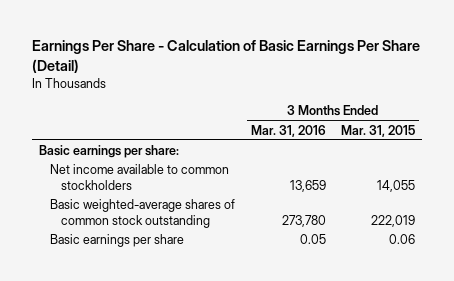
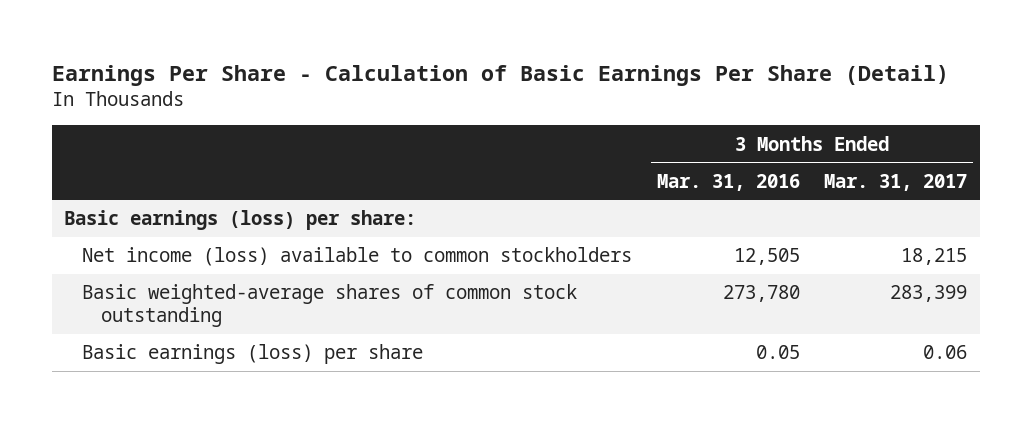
- | 3 Months Ended Mar. 31, 2016 | 3 Months Ended Mar. 31, 2015
+ | 3 Months Ended Mar. 31, 2016 | 3 Months Ended Mar. 31, 2017
- Basic earnings per share:
- Net income available to common stockholders | 13,659 | 14,055
+ Basic earnings (loss) per share:
+ Net income (loss) available to common stockholders | 12,505 | 18,215
- Basic earnings per share | 0.05 | 0.06
+ Basic earnings (loss) per share | 0.05 | 0.06

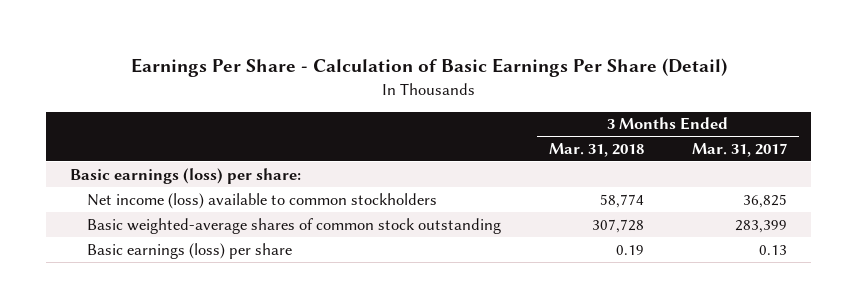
- | 3 Months Ended Mar. 31, 2016 | 3 Months Ended Mar. 31, 2017
+ | 3 Months Ended Mar. 31, 2018 | 3 Months Ended Mar. 31, 2017
- Net income (loss) available to common stockholders | 12,505 | 18,215
+ Net income (loss) available to common stockholders | 58,774 | 36,825
- Basic earnings (loss) per share | 0.05 | 0.06
+ Basic earnings (loss) per share | 0.19 | 0.13

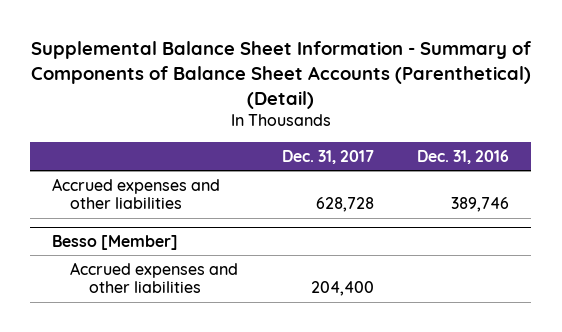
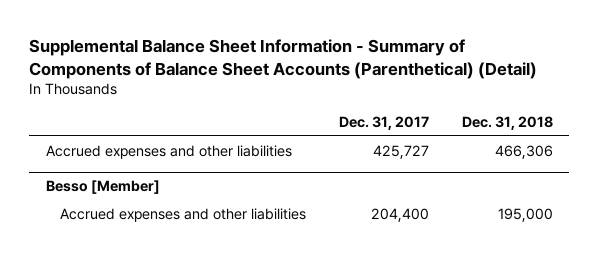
- | Dec. 31, 2017 | Dec. 31, 2016
+ | Dec. 31, 2017 | Dec. 31, 2018
- Accrued expenses and other liabilities | 628,728 | 389,746
+ Accrued expenses and other liabilities | 425,727 | 466,306

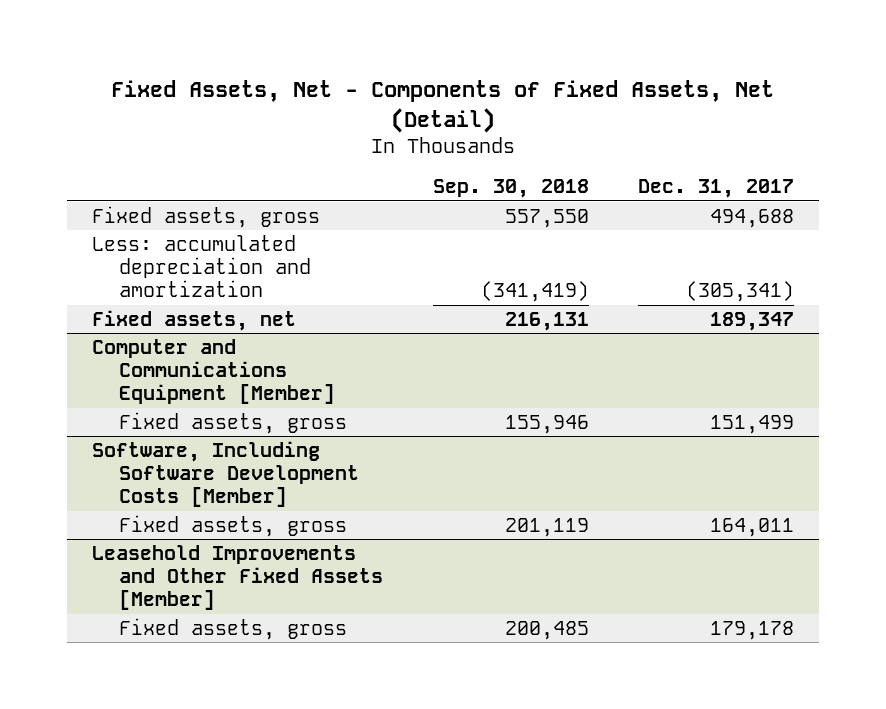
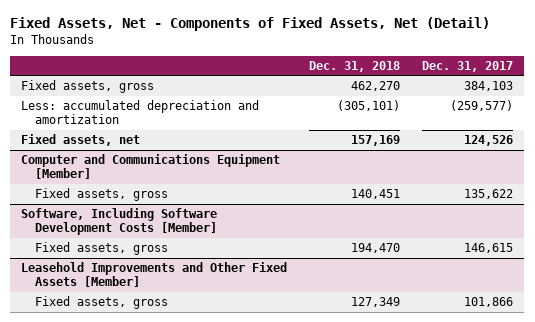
- | Sep. 30, 2018 | Dec. 31, 2017
+ | Dec. 31, 2018 | Dec. 31, 2017
- Fixed assets, gross | 557,550 | 494,688
- Less: accumulated depreciation and amortization | (341,419) | (305,341)
- Fixed assets, net | 216,131 | 189,347
+ Fixed assets, gross | 462,270 | 384,103
+ Less: accumulated depreciation and amortization | (305,101) | (259,577)
+ Fixed assets, net | 157,169 | 124,526
@ Computer and Communications Equipment [Member]
- Fixed assets, gross | 155,946 | 151,499
+ Fixed assets, gross | 140,451 | 135,622
@ Software, Including Software Development Costs [Member]
- Fixed assets, gross | 201,119 | 164,011
+ Fixed assets, gross | 194,470 | 146,615
@ Leasehold Improvements and Other Fixed Assets [Member]
- Fixed assets, gross | 200,485 | 179,178
+ Fixed assets, gross | 127,349 | 101,866

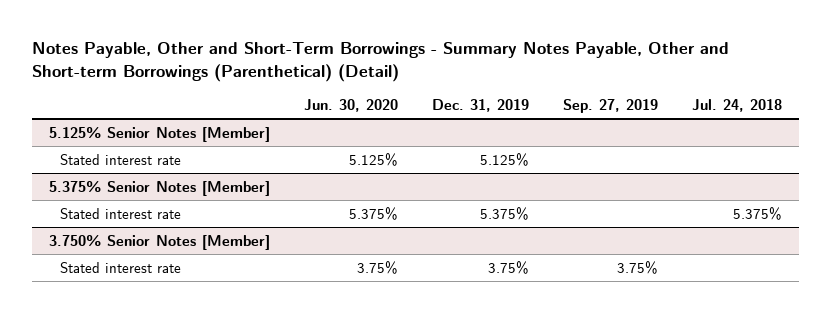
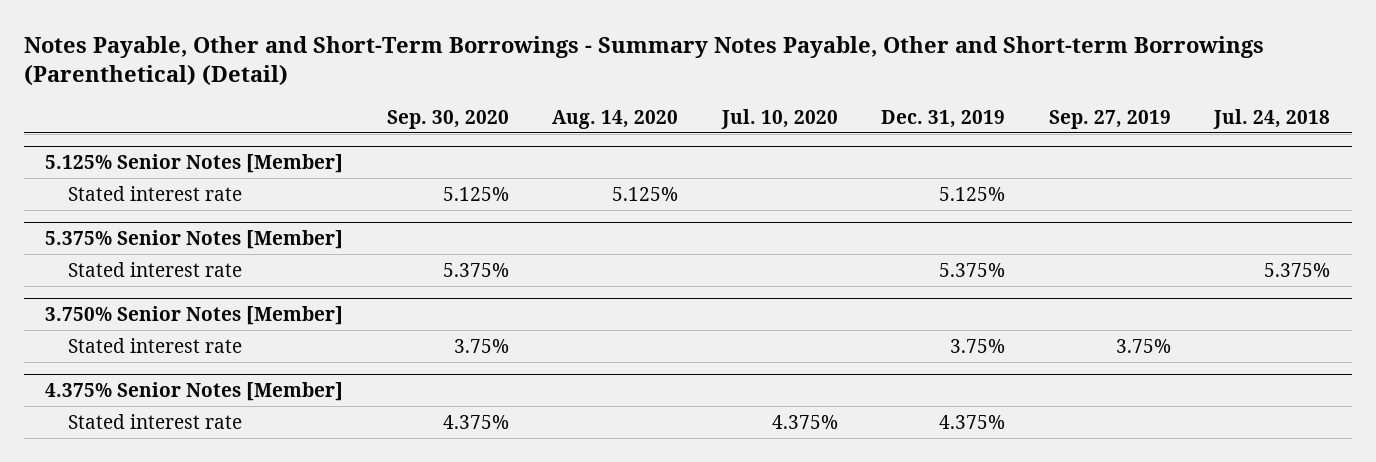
- | Jun. 30, 2020 | Dec. 31, 2019 | Sep. 27, 2019 | Jul. 24, 2018
+ | Sep. 30, 2020 | Aug. 14, 2020 | Jul. 10, 2020 | Dec. 31, 2019 | Sep. 27, 2019 | Jul. 24, 2018
+ 4.375% Senior Notes [Member]
+ Stated interest rate | 4.375% | | 4.375% | 4.375% | |

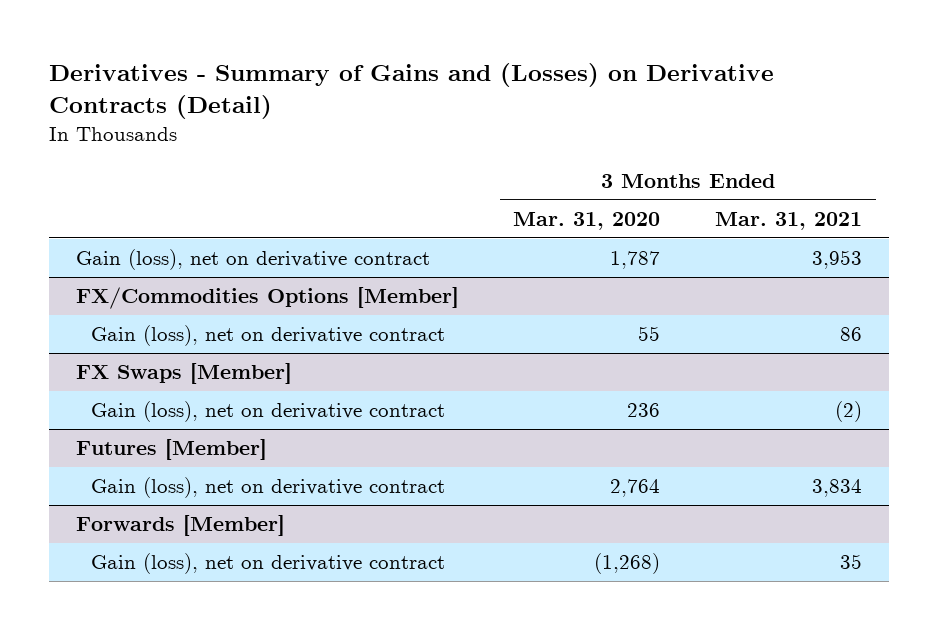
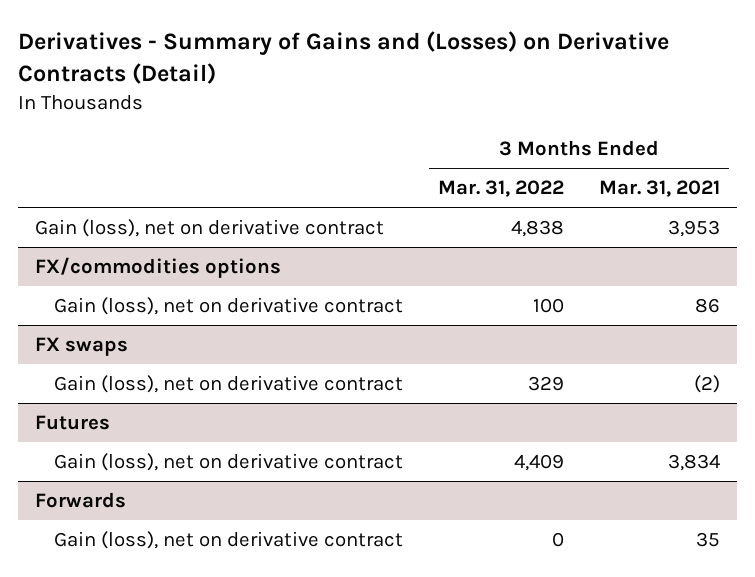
- | 3 Months Ended Mar. 31, 2020 | 3 Months Ended Mar. 31, 2021
+ | 3 Months Ended Mar. 31, 2022 | 3 Months Ended Mar. 31, 2021
- FX/Commodities Options [Member]
+ FX/commodities options
- FX Swaps [Member]
+ FX swaps
- Futures [Member]
+ Futures
- Forwards [Member]
+ Forwards

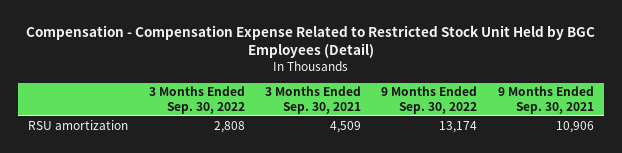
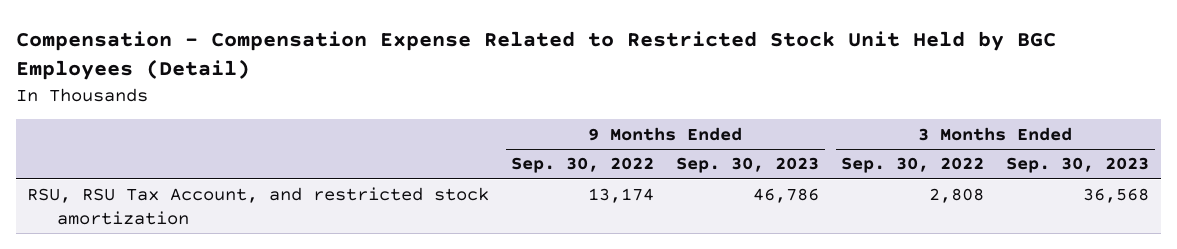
- | 3 Months Ended Sep. 30, 2022 | 3 Months Ended Sep. 30, 2021 | 9 Months Ended Sep. 30, 2022 | 9 Months Ended Sep. 30, 2021
+ | 9 Months Ended Sep. 30, 2022 | 9 Months Ended Sep. 30, 2023 | 3 Months Ended Sep. 30, 2022 | 3 Months Ended Sep. 30, 2023
- RSU amortization | 2,808 | 4,509 | 13,174 | 10,906
+ RSU, RSU Tax Account, and restricted stock amortization | 13,174 | 46,786 | 2,808 | 36,568

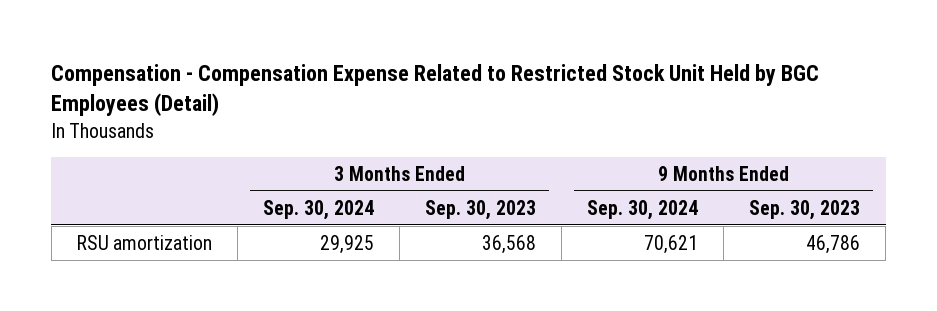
- | 9 Months Ended Sep. 30, 2022 | 9 Months Ended Sep. 30, 2023 | 3 Months Ended Sep. 30, 2022 | 3 Months Ended Sep. 30, 2023
+ | 3 Months Ended Sep. 30, 2024 | 3 Months Ended Sep. 30, 2023 | 9 Months Ended Sep. 30, 2024 | 9 Months Ended Sep. 30, 2023
- RSU, RSU Tax Account, and restricted stock amortization | 13,174 | 46,786 | 2,808 | 36,568
+ RSU amortization | 29,925 | 36,568 | 70,621 | 46,786

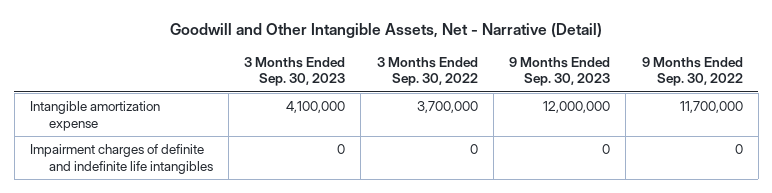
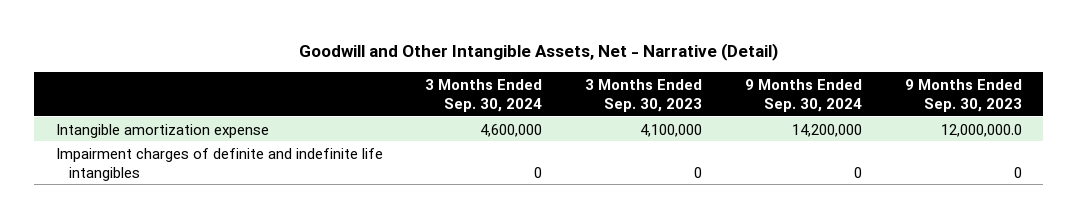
- | 3 Months Ended Sep. 30, 2023 | 3 Months Ended Sep. 30, 2022 | 9 Months Ended Sep. 30, 2023 | 9 Months Ended Sep. 30, 2022
+ | 3 Months Ended Sep. 30, 2024 | 3 Months Ended Sep. 30, 2023 | 9 Months Ended Sep. 30, 2024 | 9 Months Ended Sep. 30, 2023
- Intangible amortization expense | 4,100,000 | 3,700,000 | 12,000,000 | 11,700,000
+ Intangible amortization expense | 4,600,000 | 4,100,000 | 14,200,000 | 12,000,000.0

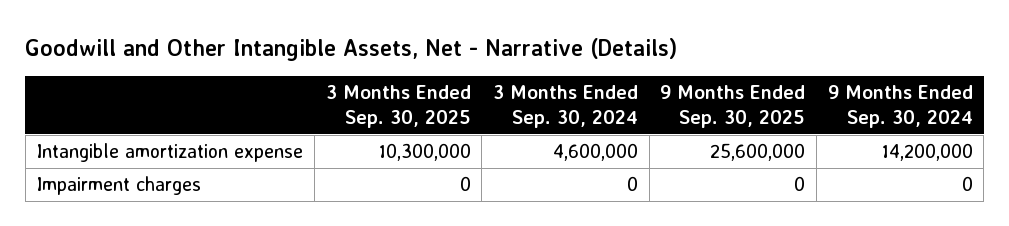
- Goodwill and Other Intangible Assets, Net - Narrative (Detail)
+ Goodwill and Other Intangible Assets, Net - Narrative (Details)
- | 3 Months Ended Sep. 30, 2024 | 3 Months Ended Sep. 30, 2023 | 9 Months Ended Sep. 30, 2024 | 9 Months Ended Sep. 30, 2023
+ | 3 Months Ended Sep. 30, 2025 | 3 Months Ended Sep. 30, 2024 | 9 Months Ended Sep. 30, 2025 | 9 Months Ended Sep. 30, 2024
- Impairment charges of definite and indefinite life intangibles | 0 | 0 | 0 | 0
+ Impairment charges | 0 | 0 | 0 | 0

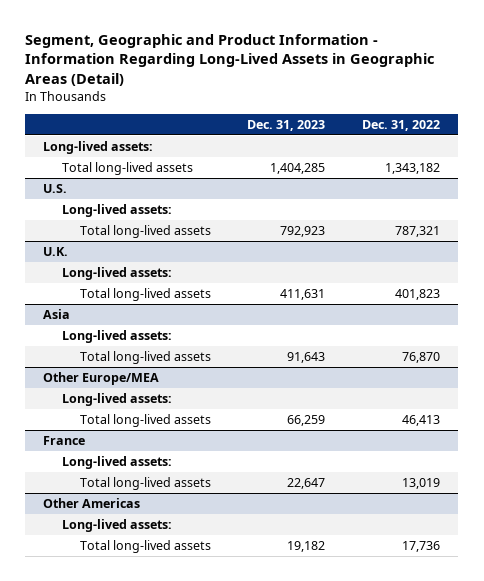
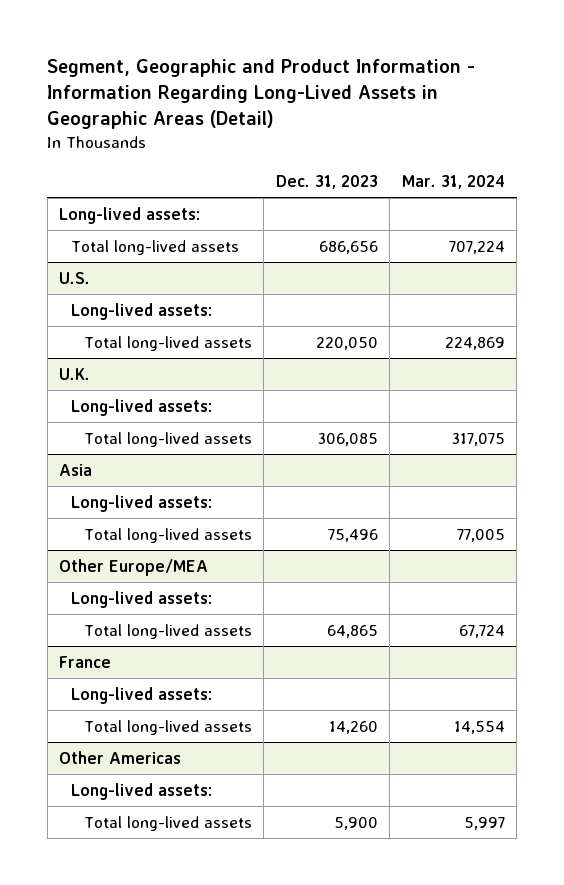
- | Dec. 31, 2023 | Dec. 31, 2022
+ | Dec. 31, 2023 | Mar. 31, 2024
- Total long-lived assets | 1,404,285 | 1,343,182
+ Total long-lived assets | 686,656 | 707,224
@ U.S.
- Total long-lived assets | 792,923 | 787,321
+ Total long-lived assets | 220,050 | 224,869
@ U.K.
- Total long-lived assets | 411,631 | 401,823
+ Total long-lived assets | 306,085 | 317,075
@ Asia
- Total long-lived assets | 91,643 | 76,870
+ Total long-lived assets | 75,496 | 77,005
@ Other Europe/MEA
- Total long-lived assets | 66,259 | 46,413
+ Total long-lived assets | 64,865 | 67,724
@ France
- Total long-lived assets | 22,647 | 13,019
+ Total long-lived assets | 14,260 | 14,554
@ Other Americas
- Total long-lived assets | 19,182 | 17,736
+ Total long-lived assets | 5,900 | 5,997

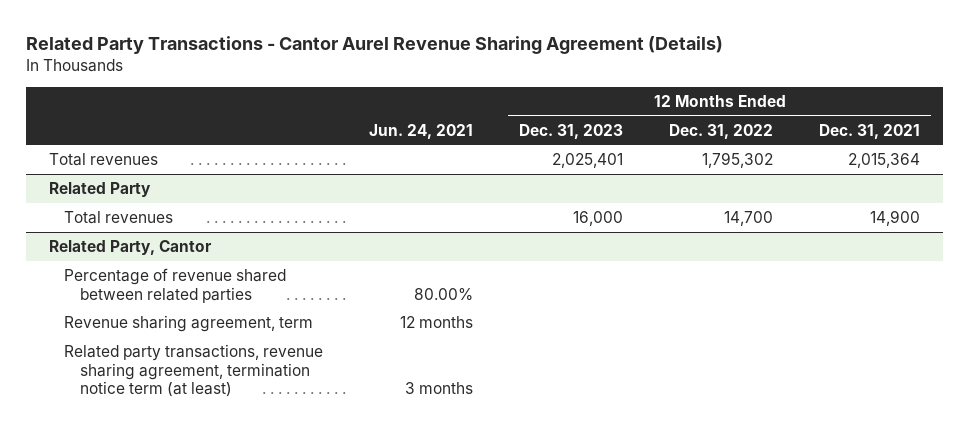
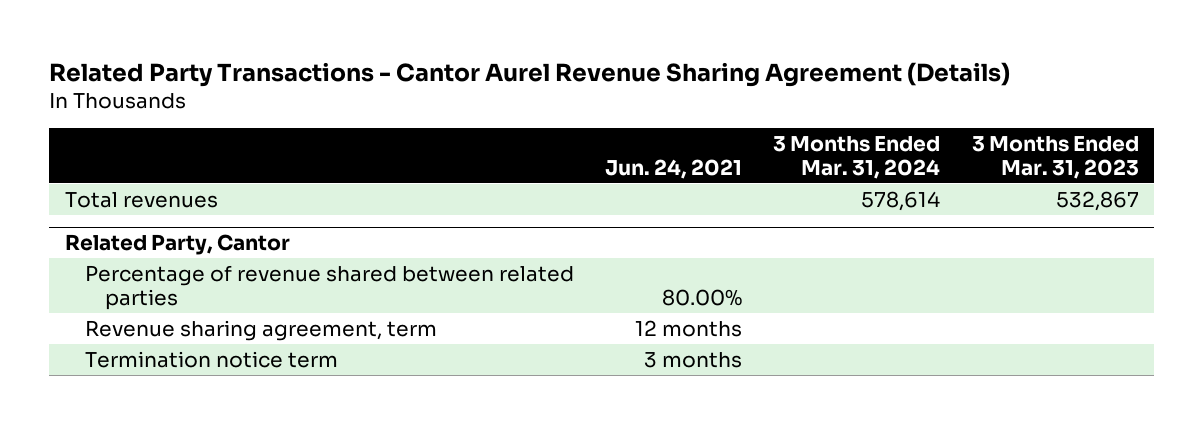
- | Jun. 24, 2021 | 12 Months Ended Dec. 31, 2023 | 12 Months Ended Dec. 31, 2022 | 12 Months Ended Dec. 31, 2021
+ | Jun. 24, 2021 | 3 Months Ended Mar. 31, 2024 | 3 Months Ended Mar. 31, 2023
- Related Party
- Total revenues | | 16,000 | 14,700 | 14,900
@ Related Party, Cantor
- Related party transactions, revenue sharing agreement, termination notice term (at least) | 3 months | | |
+ Termination notice term | 3 months | |

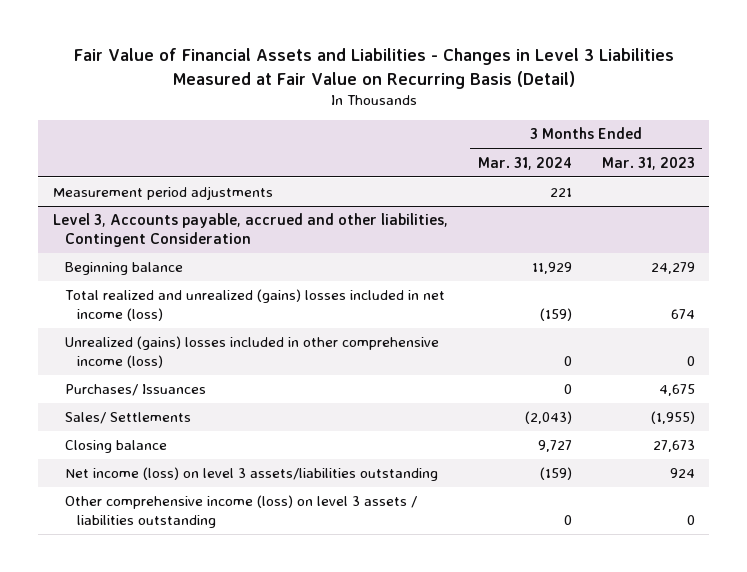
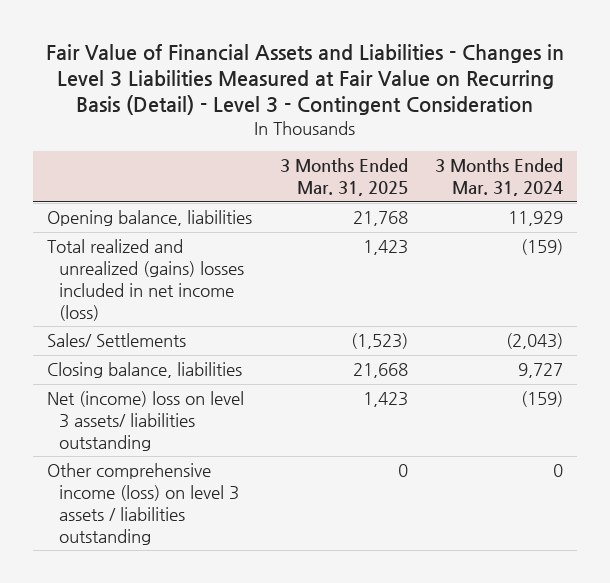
- Fair Value of Financial Assets and Liabilities - Changes in Level 3 Liabilities Measured at Fair Value on Recurring Basis (Detail)
+ Fair Value of Financial Assets and Liabilities - Changes in Level 3 Liabilities Measured at Fair Value on Recurring Basis (Detail) - Level 3 - Contingent Consideration
- | 3 Months Ended Mar. 31, 2024 | 3 Months Ended Mar. 31, 2023
+ | 3 Months Ended Mar. 31, 2025 | 3 Months Ended Mar. 31, 2024
- Measurement period adjustments | 221 |
- Level 3, Accounts payable, accrued and other liabilities, Contingent Consideration
- Beginning balance | 11,929 | 24,279
+ Opening balance, liabilities | 21,768 | 11,929
- Unrealized (gains) losses included in other comprehensive income (loss) | 0 | 0
- Purchases/ Issuances | 0 | 4,675
- Closing balance | 9,727 | 27,673
- Net income (loss) on level 3 assets/liabilities outstanding | (159) | 924
+ Closing balance, liabilities | 21,668 | 9,727
+ Net (income) loss on level 3 assets/ liabilities outstanding | 1,423 | (159)

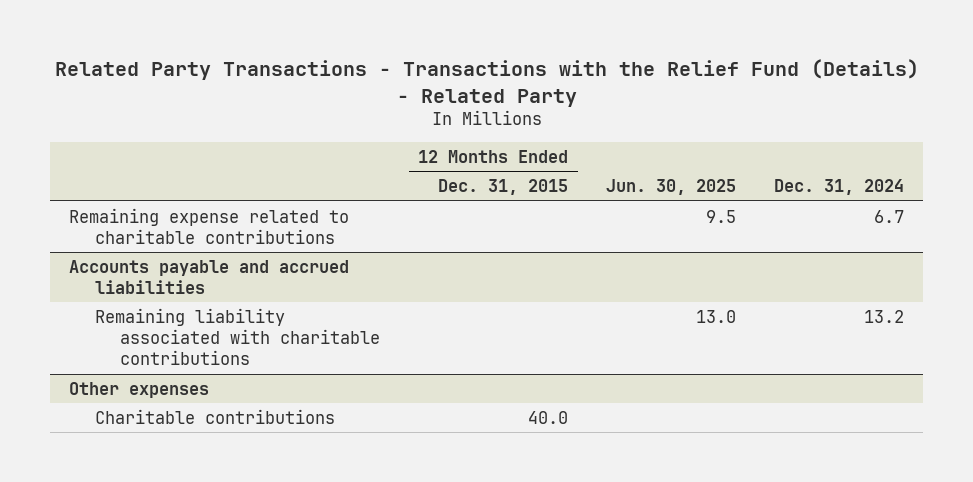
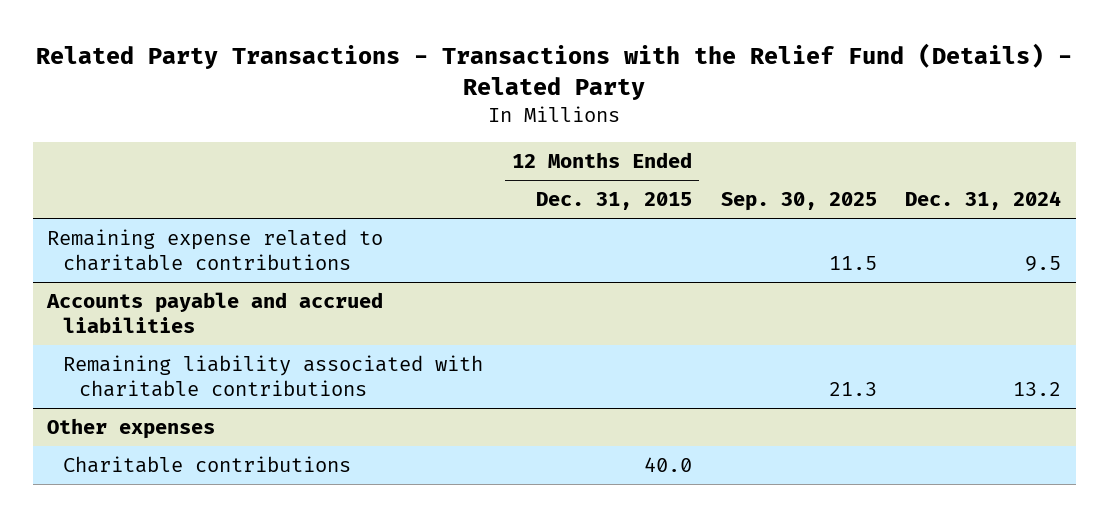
- | 12 Months Ended Dec. 31, 2015 | Jun. 30, 2025 | Dec. 31, 2024
+ | 12 Months Ended Dec. 31, 2015 | Sep. 30, 2025 | Dec. 31, 2024
- Remaining expense related to charitable contributions | | 9.5 | 6.7
+ Remaining expense related to charitable contributions | | 11.5 | 9.5

